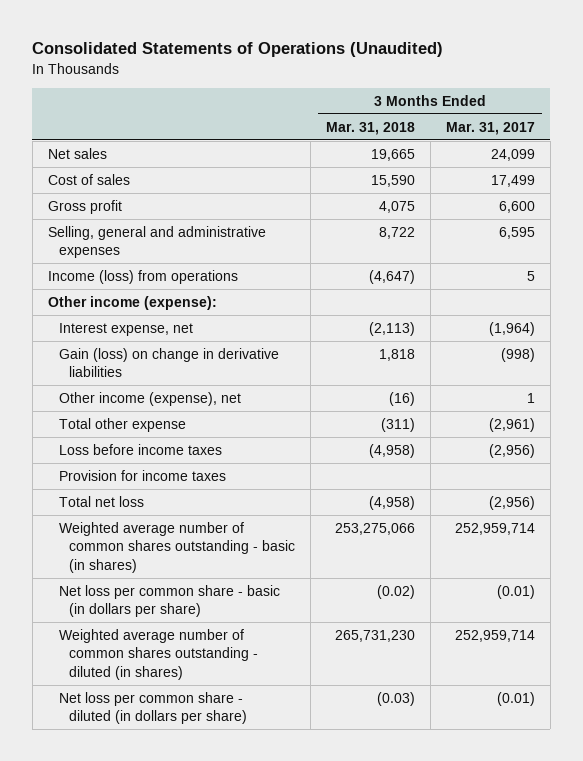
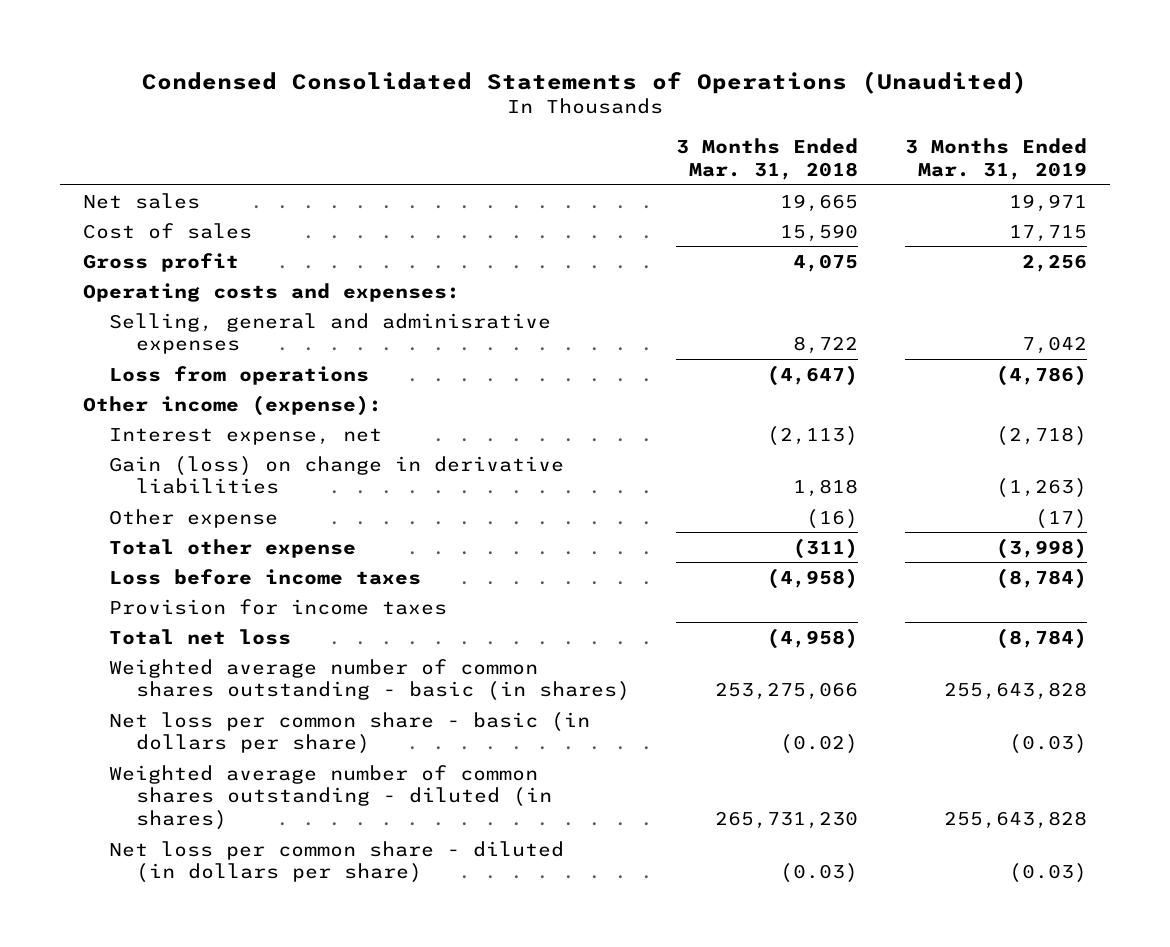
- Consolidated Statements of Operations (Unaudited)
+ Condensed Consolidated Statements of Operations (Unaudited)
- | 3 Months Ended Mar. 31, 2018 | 3 Months Ended Mar. 31, 2017
+ | 3 Months Ended Mar. 31, 2018 | 3 Months Ended Mar. 31, 2019
- Selling, general and administrative expenses | 8,722 | 6,595
- Income (loss) from operations | (4,647) | 5
+ Operating costs and expenses:
+ Selling, general and adminisrative expenses | 8,722 | 7,042
+ Loss from operations | (4,647) | (4,786)
- Other income (expense), net | (16) | 1
+ Other expense | (16) | (17)

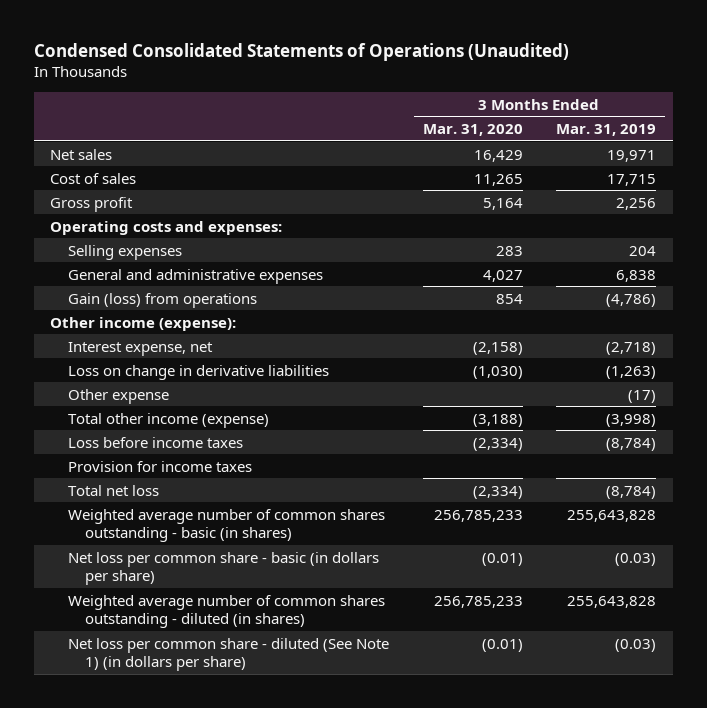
- | 3 Months Ended Mar. 31, 2018 | 3 Months Ended Mar. 31, 2019
+ | 3 Months Ended Mar. 31, 2020 | 3 Months Ended Mar. 31, 2019
- Selling, general and adminisrative expenses | 8,722 | 7,042
- Loss from operations | (4,647) | (4,786)
+ Selling expenses | 283 | 204
+ General and administrative expenses | 4,027 | 6,838
+ Gain (loss) from operations | 854 | (4,786)
- Gain (loss) on change in derivative liabilities | 1,818 | (1,263)
+ Loss on change in derivative liabilities | (1,030) | (1,263)
- Total other expense | (311) | (3,998)
+ Total other income (expense) | (3,188) | (3,998)
- Net loss per common share - diluted (in dollars per share) | (0.03) | (0.03)
+ Net loss per common share - diluted (See Note 1) (in dollars per share) | (0.01) | (0.03)

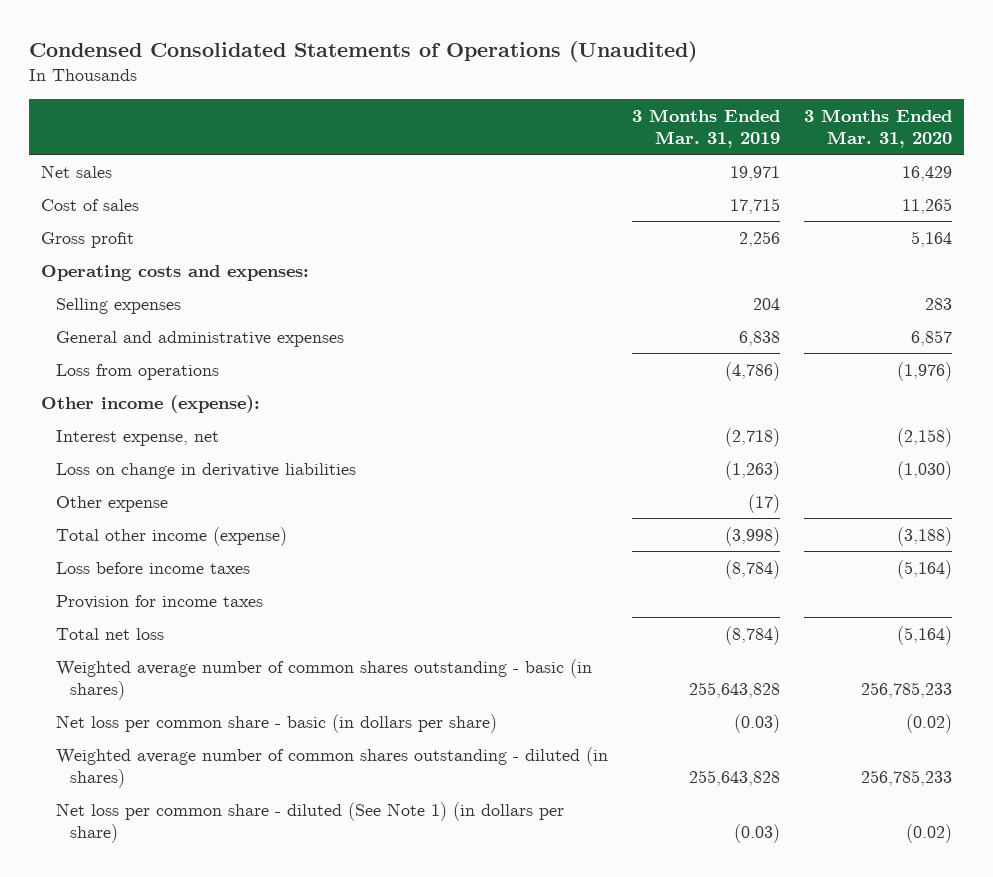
- | 3 Months Ended Mar. 31, 2020 | 3 Months Ended Mar. 31, 2019
+ | 3 Months Ended Mar. 31, 2019 | 3 Months Ended Mar. 31, 2020
- General and administrative expenses | 4,027 | 6,838
- Gain (loss) from operations | 854 | (4,786)
+ General and administrative expenses | 6,838 | 6,857
+ Loss from operations | (4,786) | (1,976)
- Loss before income taxes | (2,334) | (8,784)
+ Loss before income taxes | (8,784) | (5,164)
- Total net loss | (2,334) | (8,784)
+ Total net loss | (8,784) | (5,164)
- Net loss per common share - basic (in dollars per share) | (0.01) | (0.03)
+ Net loss per common share - basic (in dollars per share) | (0.03) | (0.02)
- Net loss per common share - diluted (See Note 1) (in dollars per share) | (0.01) | (0.03)
+ Net loss per common share - diluted (See Note 1) (in dollars per share) | (0.03) | (0.02)

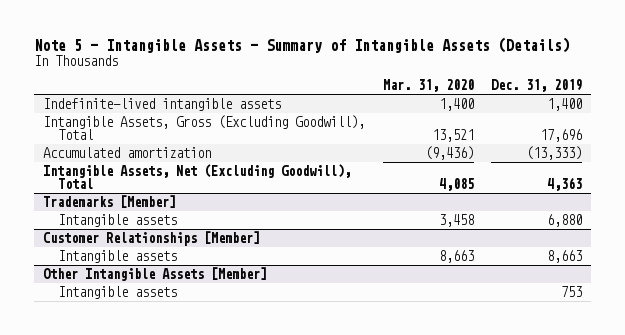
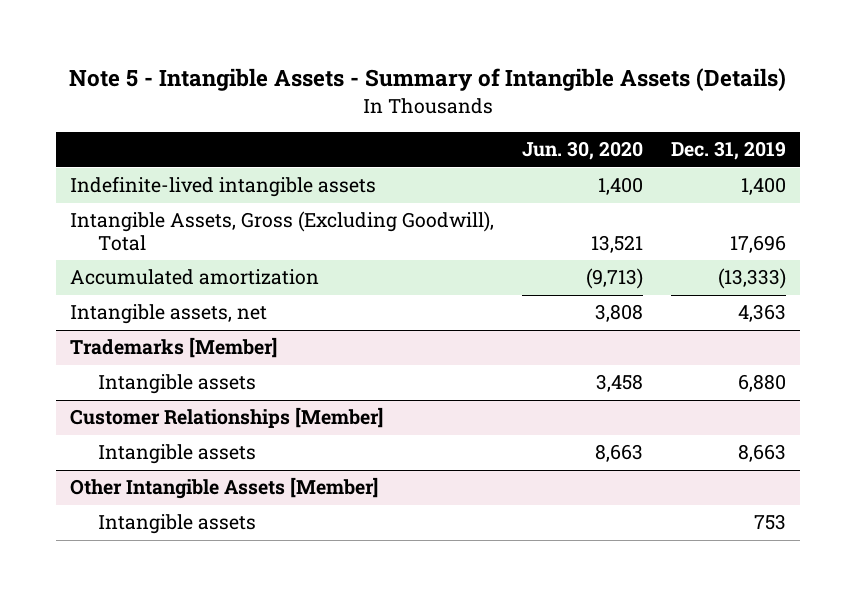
- | Mar. 31, 2020 | Dec. 31, 2019
+ | Jun. 30, 2020 | Dec. 31, 2019
- Intangible Assets, Net (Excluding Goodwill), Total | 4,085 | 4,363
+ Intangible assets, net | 3,808 | 4,363

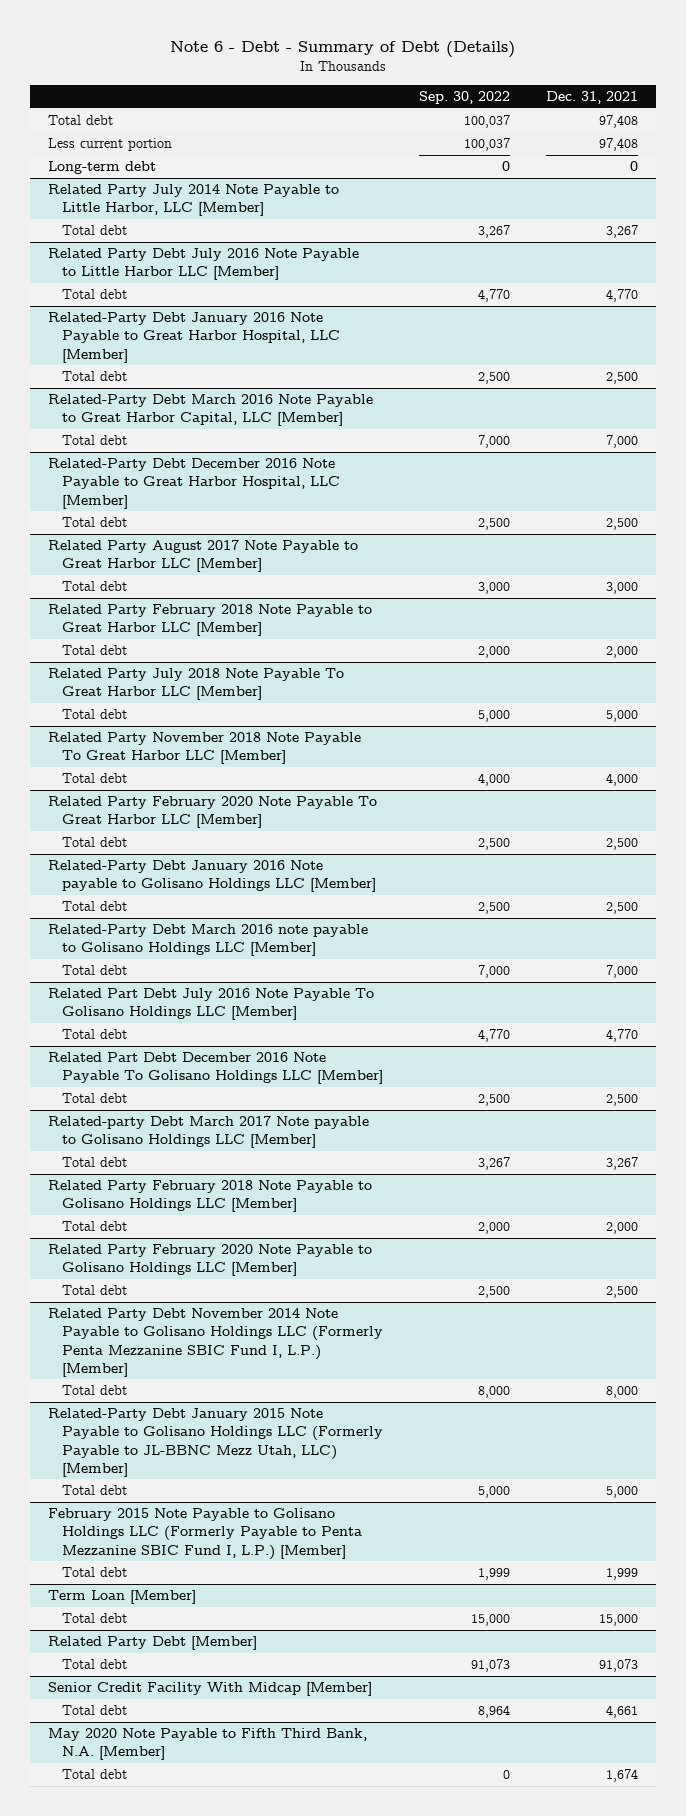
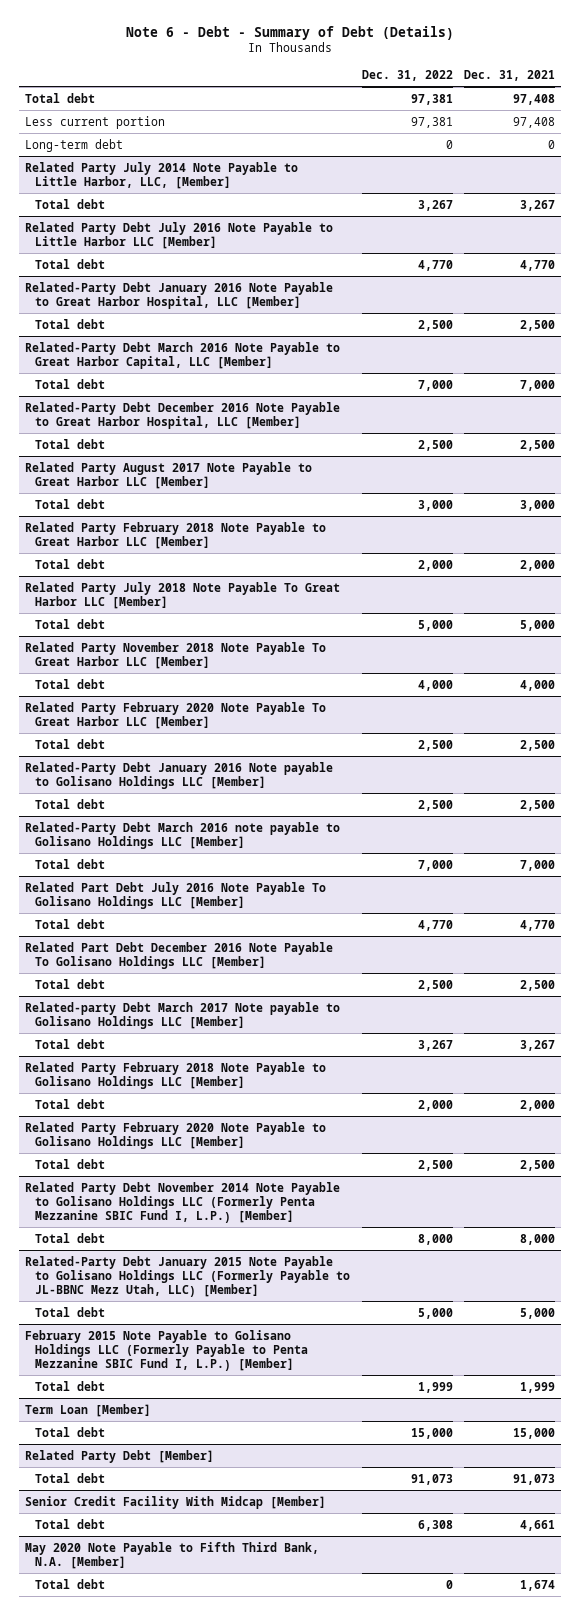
- | Sep. 30, 2022 | Dec. 31, 2021
+ | Dec. 31, 2022 | Dec. 31, 2021
- Related Party July 2014 Note Payable to Little Harbor, LLC [Member]
+ Related Party July 2014 Note Payable to Little Harbor, LLC, [Member]

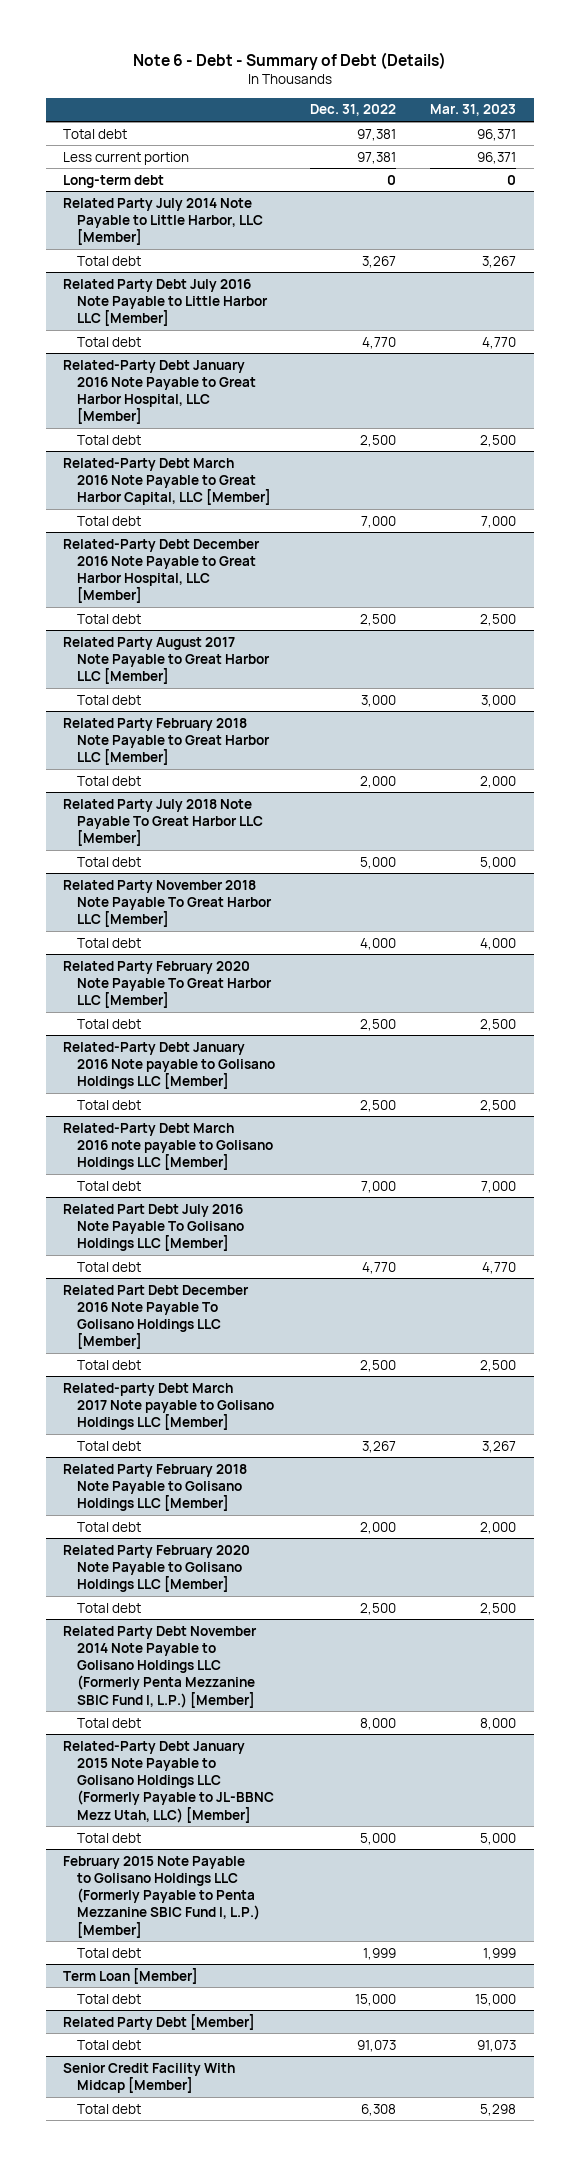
- | Dec. 31, 2022 | Dec. 31, 2021
+ | Dec. 31, 2022 | Mar. 31, 2023
- Related Party July 2014 Note Payable to Little Harbor, LLC, [Member]
+ Related Party July 2014 Note Payable to Little Harbor, LLC [Member]
- May 2020 Note Payable to Fifth Third Bank, N.A. [Member]
- Total debt | 0 | 1,674

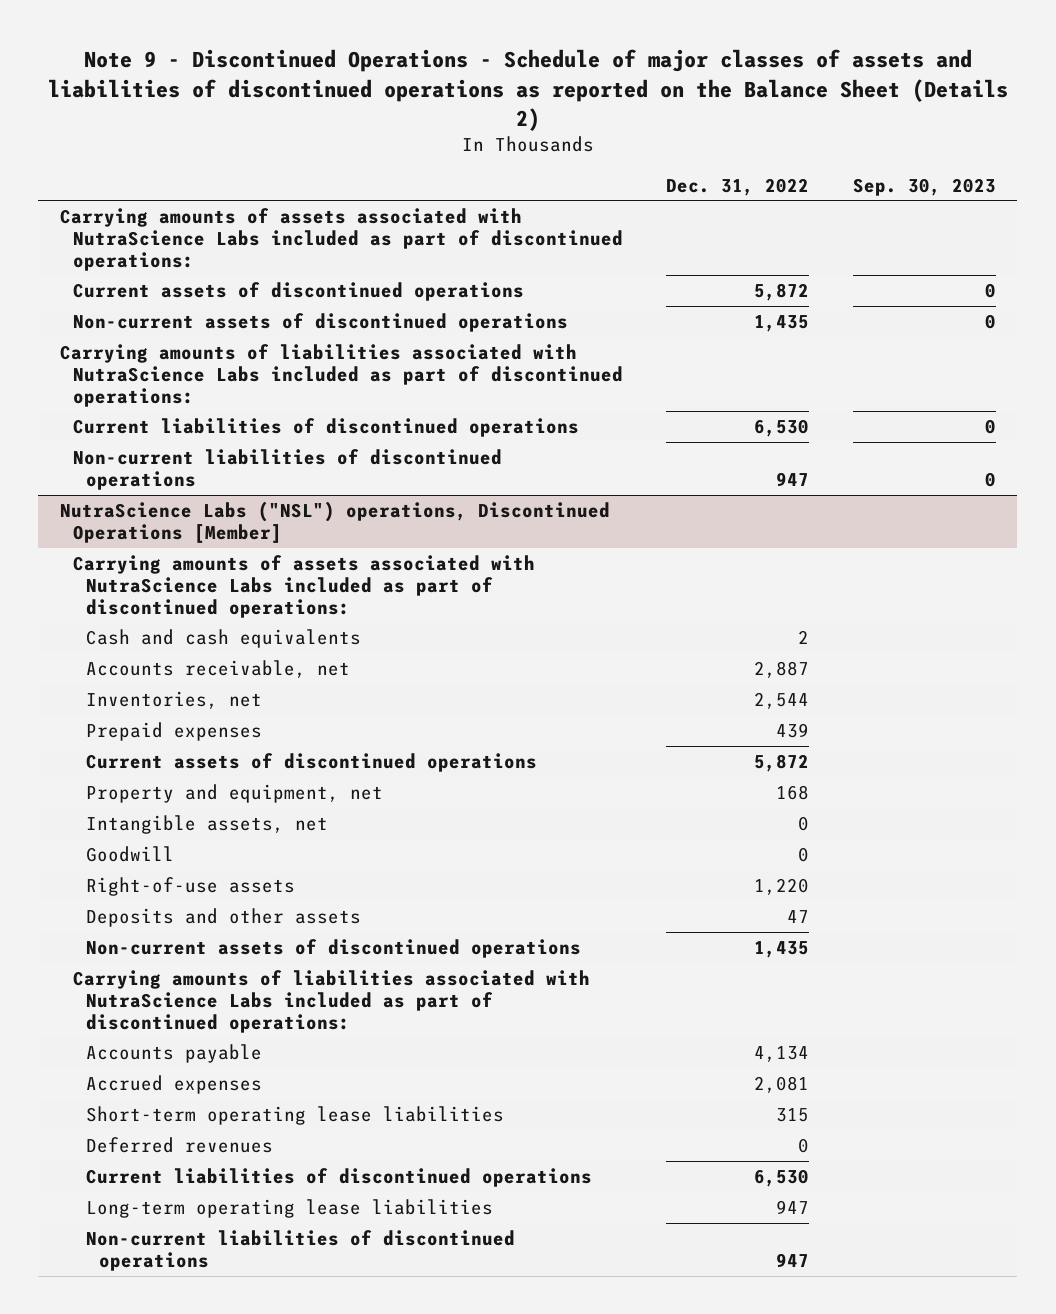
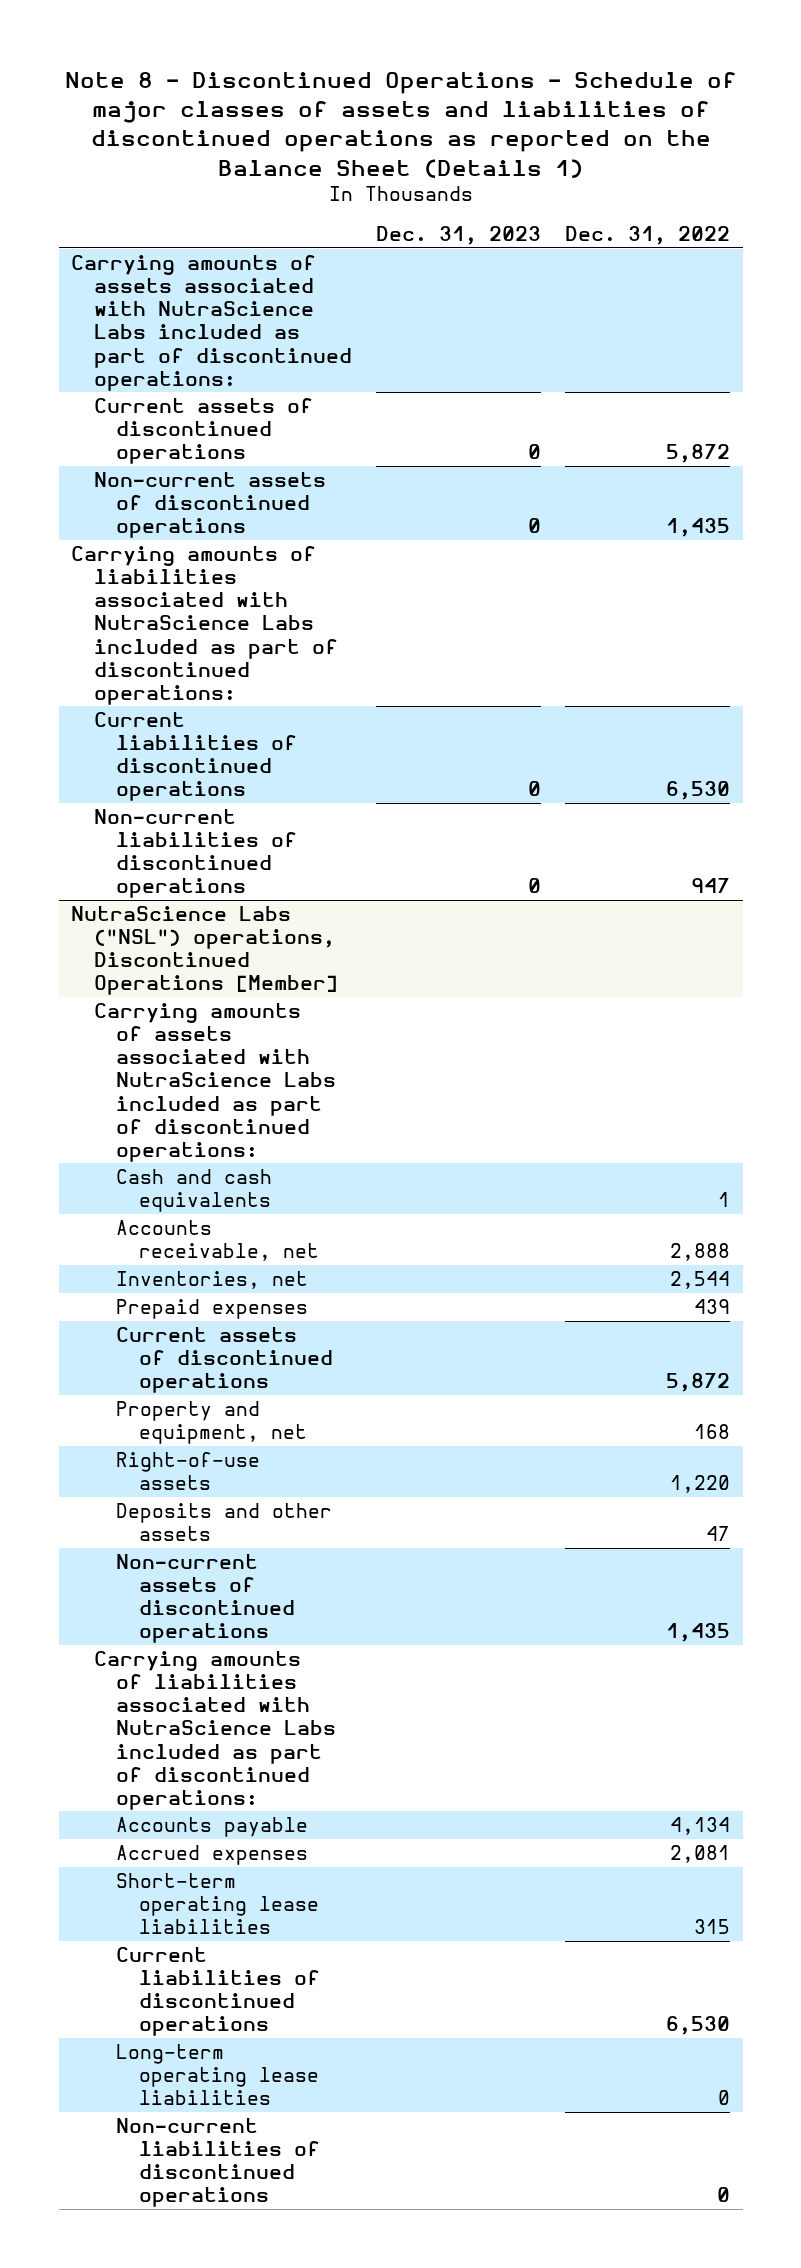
- Note 9 - Discontinued Operations - Schedule of major classes of assets and liabilities of discontinued operations as reported on the Balance Sheet (Details 2)
+ Note 8 - Discontinued Operations - Schedule of major classes of assets and liabilities of discontinued operations as reported on the Balance Sheet (Details 1)
- | Dec. 31, 2022 | Sep. 30, 2023
+ | Dec. 31, 2023 | Dec. 31, 2022
@ NutraScience Labs ("NSL") operations, Discontinued Operations [Member]
- Cash and cash equivalents | 2 |
- Accounts receivable, net | 2,887 |
+ Cash and cash equivalents | | 1
+ Accounts receivable, net | | 2,888
- Intangible assets, net | 0 |
- Goodwill | 0 |
- Deferred revenues | 0 |
- Long-term operating lease liabilities | 947 |
- Non-current liabilities of discontinued operations | 947 |
+ Long-term operating lease liabilities | | 0
+ Non-current liabilities of discontinued operations | | 0

